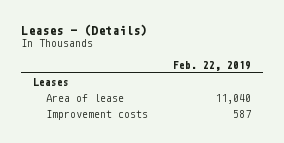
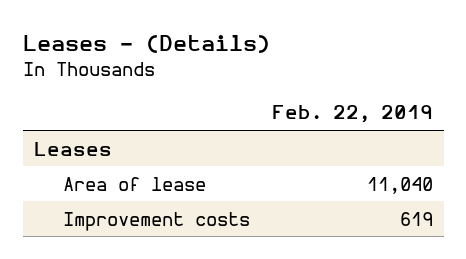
- Improvement costs | 587
+ Improvement costs | 619

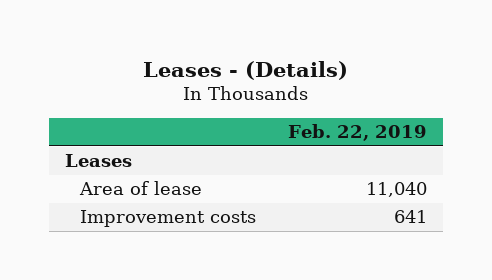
- Improvement costs | 619
+ Improvement costs | 641

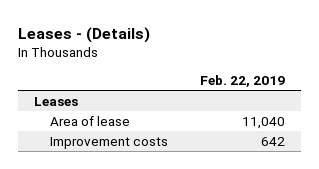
- Improvement costs | 641
+ Improvement costs | 642

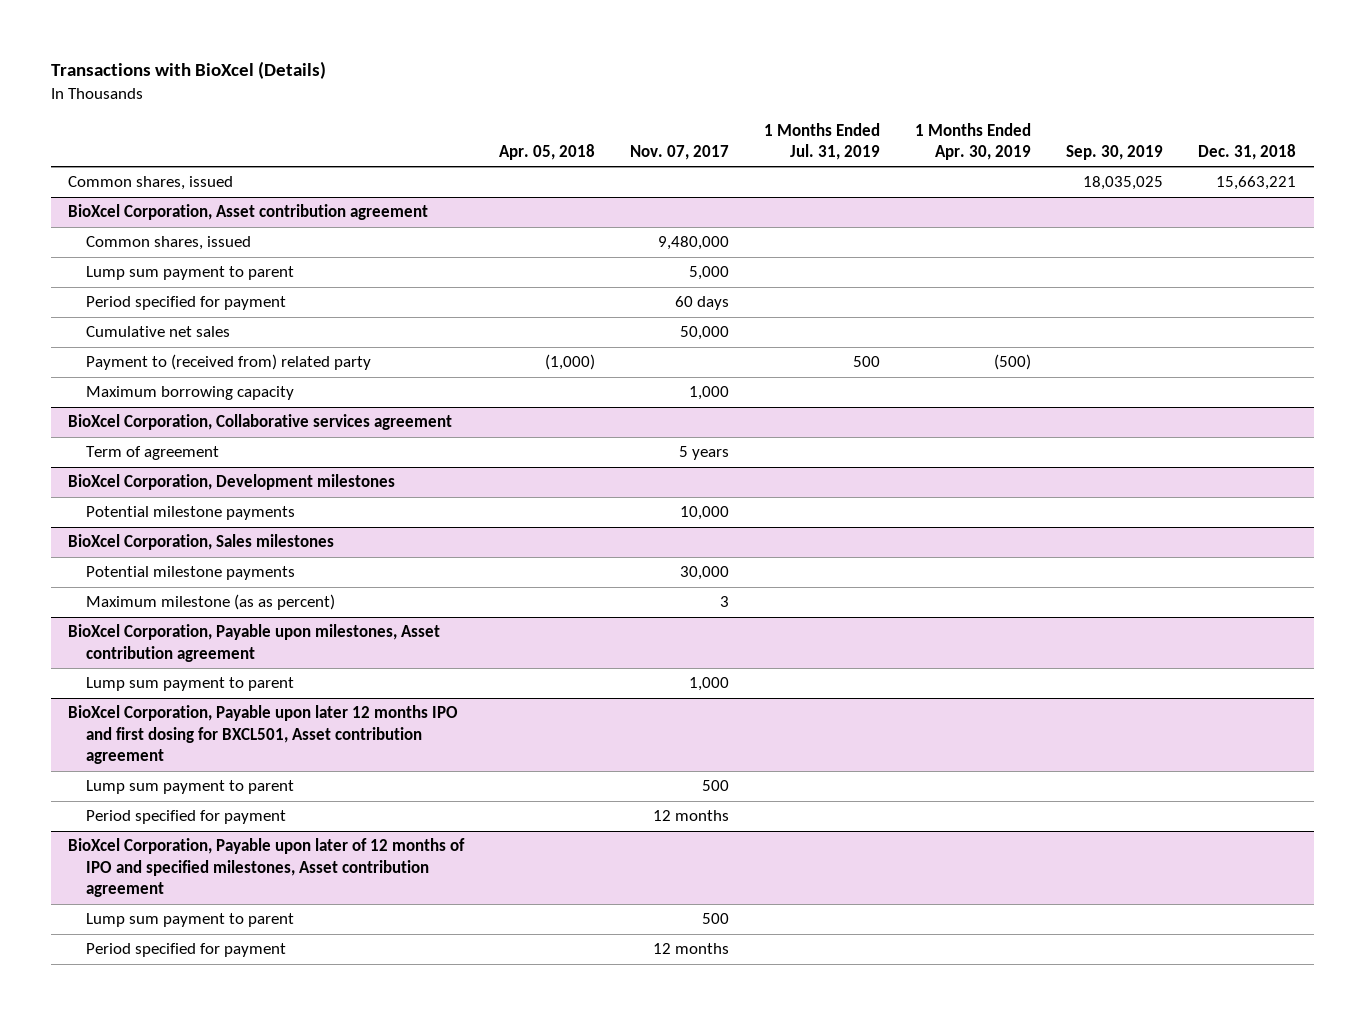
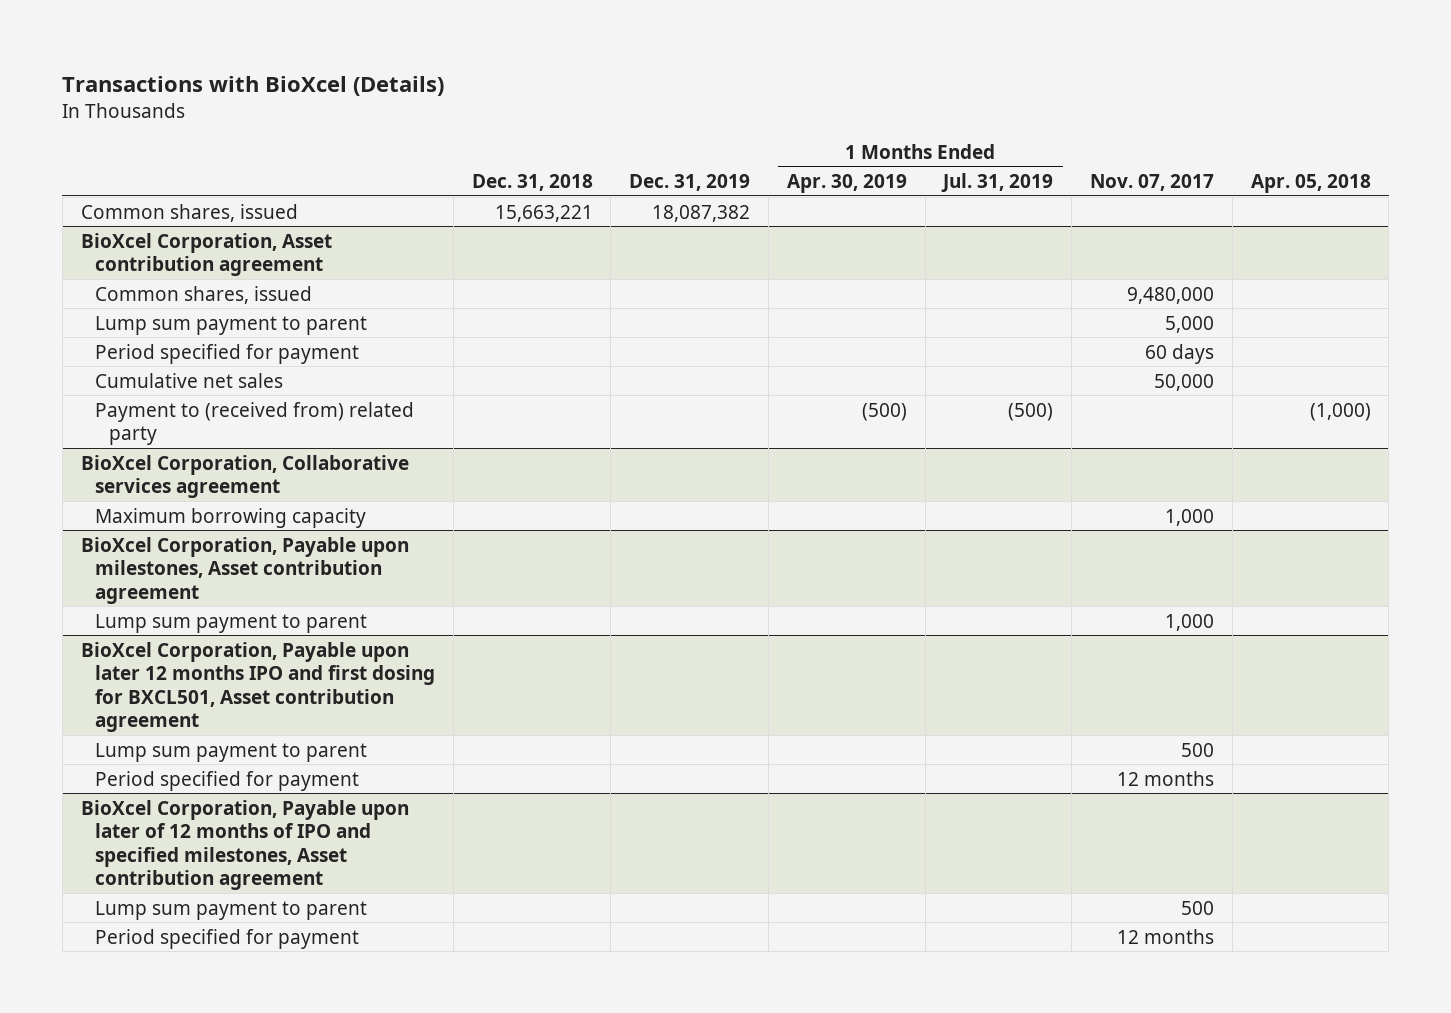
- | Apr. 05, 2018 | Nov. 07, 2017 | 1 Months Ended Jul. 31, 2019 | 1 Months Ended Apr. 30, 2019 | Sep. 30, 2019 | Dec. 31, 2018
+ | Dec. 31, 2018 | Dec. 31, 2019 | 1 Months Ended Apr. 30, 2019 | 1 Months Ended Jul. 31, 2019 | Nov. 07, 2017 | Apr. 05, 2018
@ BioXcel Corporation, Asset contribution agreement
- Payment to (received from) related party | (1,000) | | 500 | (500) | |
- Maximum borrowing capacity | | 1,000 | | | |
+ Payment to (received from) related party | | | (500) | (500) | | (1,000)
@ BioXcel Corporation, Collaborative services agreement
- Term of agreement | | 5 years | | | |
- BioXcel Corporation, Development milestones
- Potential milestone payments | | 10,000 | | | |
- BioXcel Corporation, Sales milestones
- Potential milestone payments | | 30,000 | | | |
- Maximum milestone (as as percent) | | 3 | | | |
@ BioXcel Corporation, Collaborative services agreement
+ Maximum borrowing capacity | | | | | 1,000 |

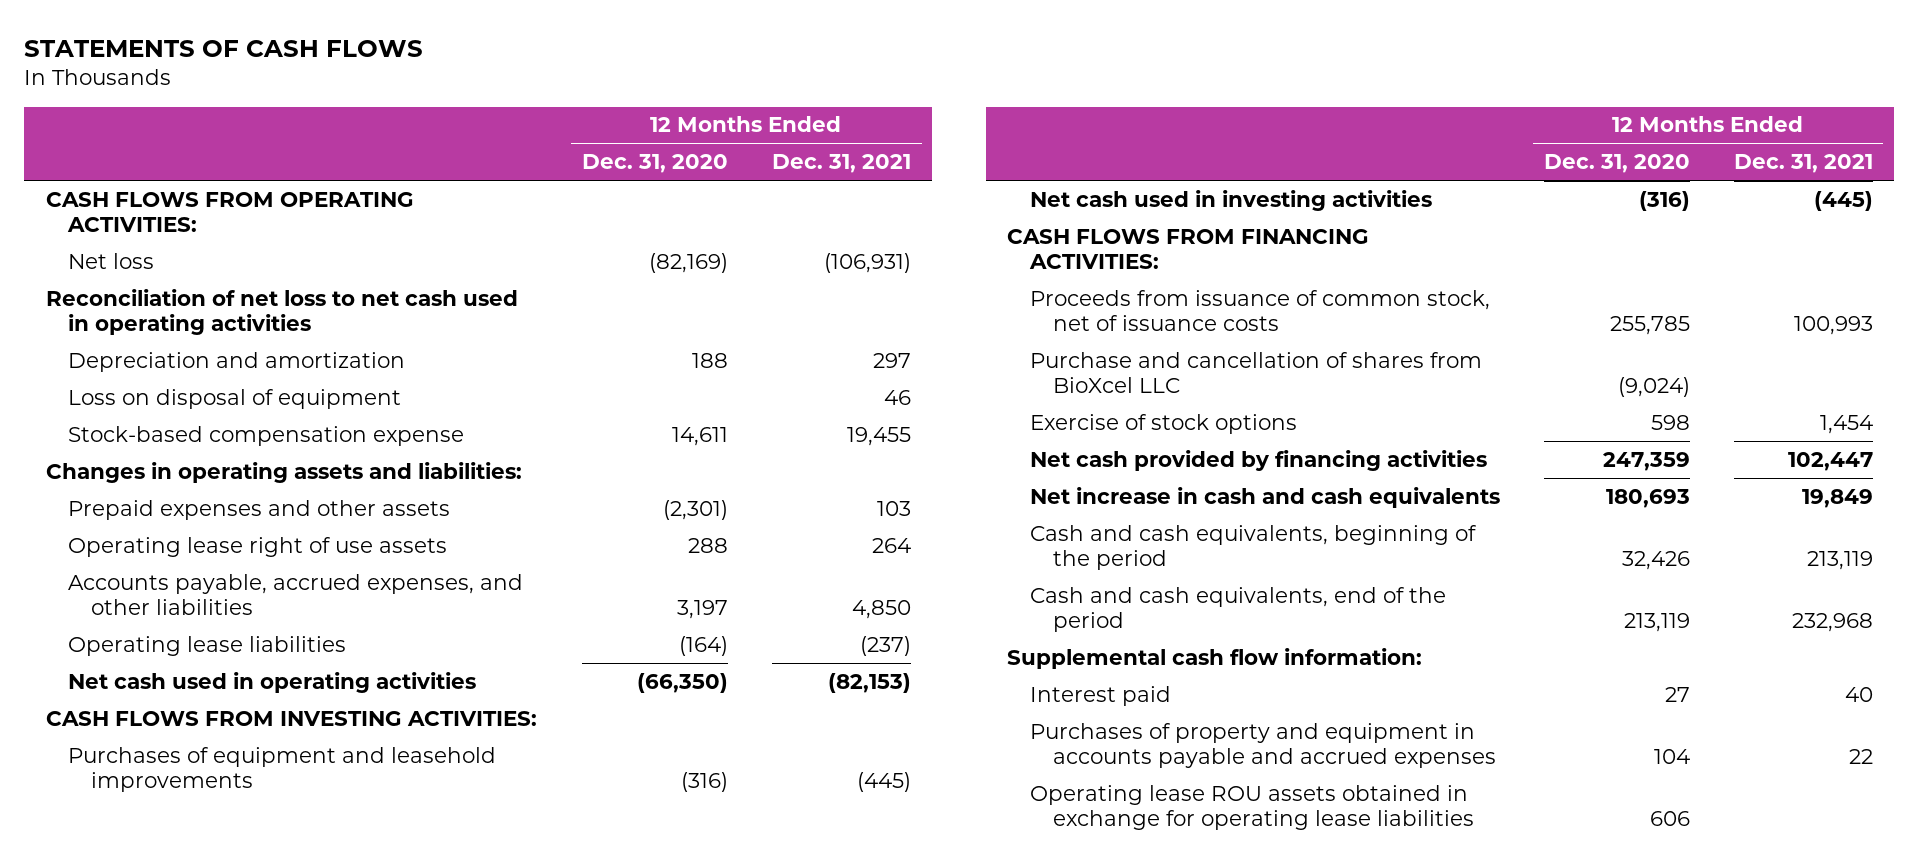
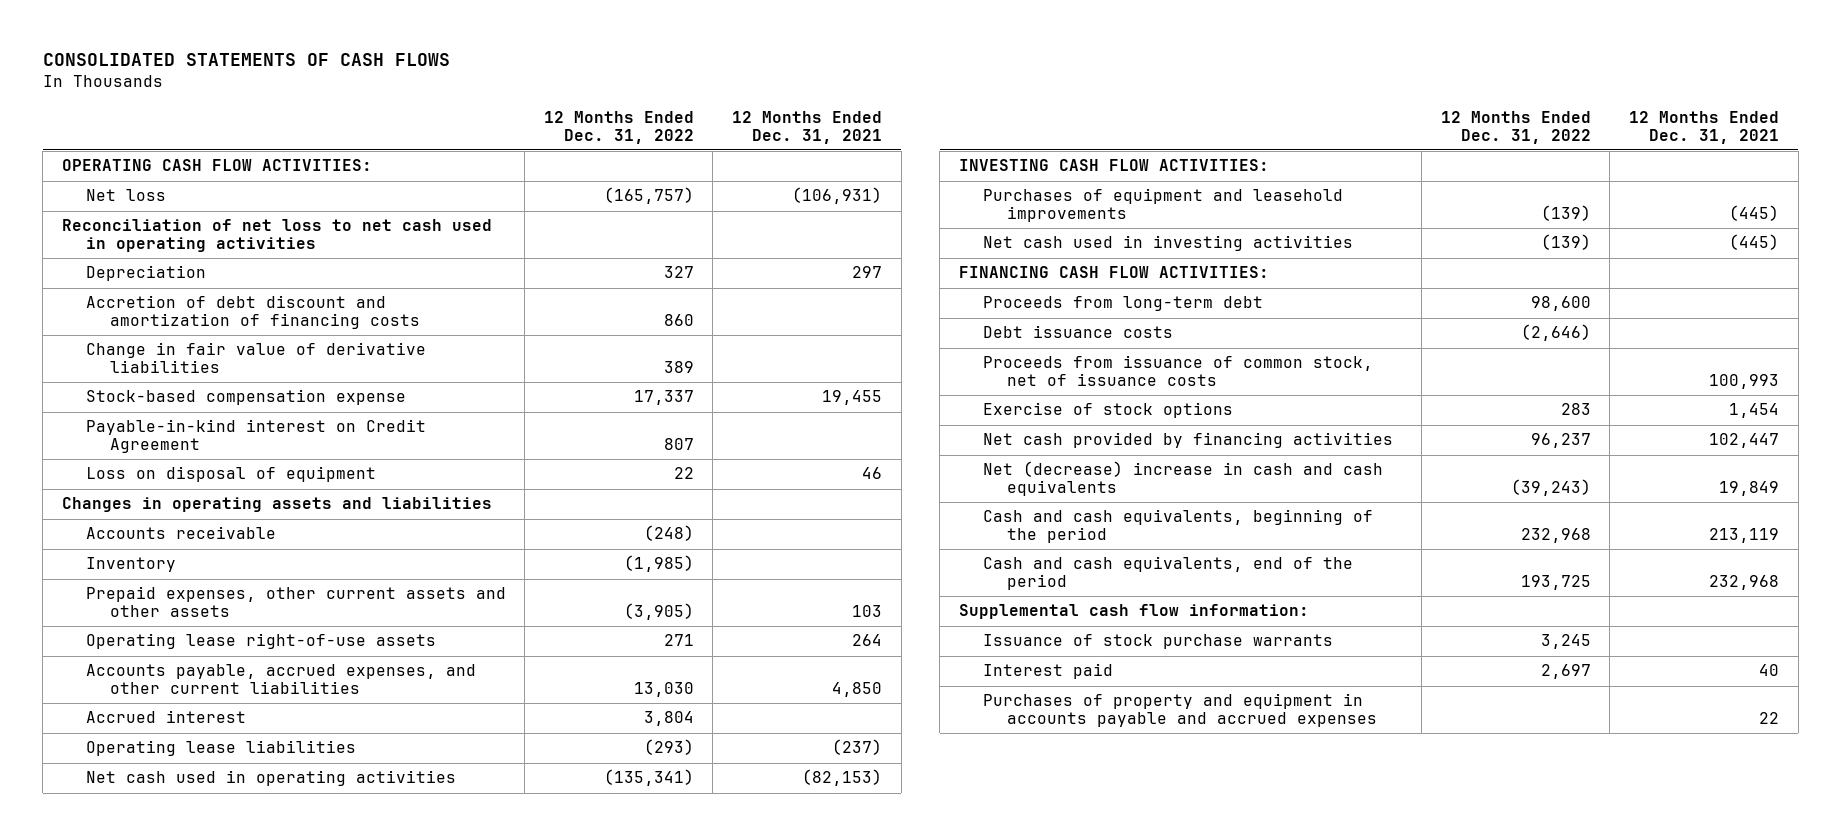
- STATEMENTS OF CASH FLOWS
+ CONSOLIDATED STATEMENTS OF CASH FLOWS
- | 12 Months Ended Dec. 31, 2020 | 12 Months Ended Dec. 31, 2021
+ | 12 Months Ended Dec. 31, 2022 | 12 Months Ended Dec. 31, 2021
- CASH FLOWS FROM OPERATING ACTIVITIES:
+ OPERATING CASH FLOW ACTIVITIES:
- Depreciation and amortization | 188 | 297
+ Depreciation | 327 | 297
+ Accretion of debt discount and amortization of financing costs | 860 |
+ Change in fair value of derivative liabilities | 389 |
- Changes in operating assets and liabilities:
- Prepaid expenses and other assets | (2,301) | 103
- Operating lease right of use assets | 288 | 264
- Accounts payable, accrued expenses, and other liabilities | 3,197 | 4,850
+ Payable-in-kind interest on Credit Agreement | 807 |
moved down: Loss on disposal of equipment | 22 | 46
+ Changes in operating assets and liabilities
+ Accounts receivable | (248) |
+ Inventory | (1,985) |
+ Prepaid expenses, other current assets and other assets | (3,905) | 103
+ Operating lease right-of-use assets | 271 | 264
+ Accounts payable, accrued expenses, and other current liabilities | 13,030 | 4,850
+ Accrued interest | 3,804 |
- CASH FLOWS FROM INVESTING ACTIVITIES:
+ INVESTING CASH FLOW ACTIVITIES:
- CASH FLOWS FROM FINANCING ACTIVITIES:
+ FINANCING CASH FLOW ACTIVITIES:
+ Proceeds from long-term debt | 98,600 |
+ Debt issuance costs | (2,646) |
- Purchase and cancellation of shares from BioXcel LLC | (9,024) |
- Net increase in cash and cash equivalents | 180,693 | 19,849
+ Net (decrease) increase in cash and cash equivalents | (39,243) | 19,849
+ Issuance of stock purchase warrants | 3,245 |
- Operating lease ROU assets obtained in exchange for operating lease liabilities | 606 |

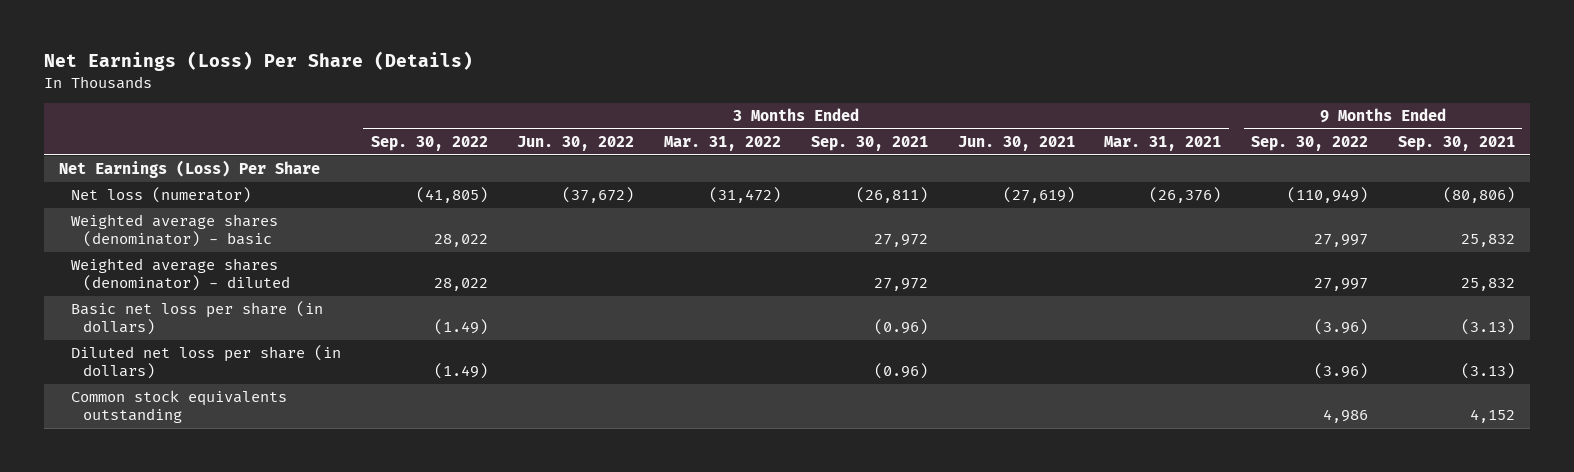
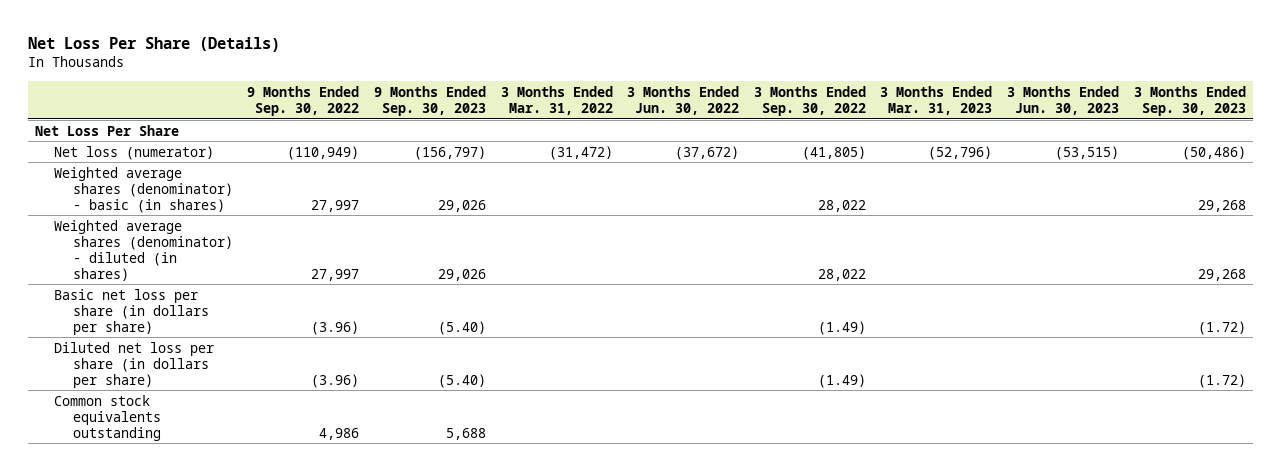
- Net Earnings (Loss) Per Share (Details)
+ Net Loss Per Share (Details)
- | 3 Months Ended Sep. 30, 2022 | 3 Months Ended Jun. 30, 2022 | 3 Months Ended Mar. 31, 2022 | 3 Months Ended Sep. 30, 2021 | 3 Months Ended Jun. 30, 2021 | 3 Months Ended Mar. 31, 2021 | 9 Months Ended Sep. 30, 2022 | 9 Months Ended Sep. 30, 2021
+ | 9 Months Ended Sep. 30, 2022 | 9 Months Ended Sep. 30, 2023 | 3 Months Ended Mar. 31, 2022 | 3 Months Ended Jun. 30, 2022 | 3 Months Ended Sep. 30, 2022 | 3 Months Ended Mar. 31, 2023 | 3 Months Ended Jun. 30, 2023 | 3 Months Ended Sep. 30, 2023
- Net Earnings (Loss) Per Share
+ Net Loss Per Share
- Weighted average shares (denominator) - basic | 28,022 | | | 27,972 | | | 27,997 | 25,832
- Weighted average shares (denominator) - diluted | 28,022 | | | 27,972 | | | 27,997 | 25,832
- Basic net loss per share (in dollars) | (1.49) | | | (0.96) | | | (3.96) | (3.13)
- Diluted net loss per share (in dollars) | (1.49) | | | (0.96) | | | (3.96) | (3.13)
+ Weighted average shares (denominator) - basic (in shares) | 27,997 | 29,026 | | | 28,022 | | | 29,268
+ Weighted average shares (denominator) - diluted (in shares) | 27,997 | 29,026 | | | 28,022 | | | 29,268
+ Basic net loss per share (in dollars per share) | (3.96) | (5.40) | | | (1.49) | | | (1.72)
+ Diluted net loss per share (in dollars per share) | (3.96) | (5.40) | | | (1.49) | | | (1.72)

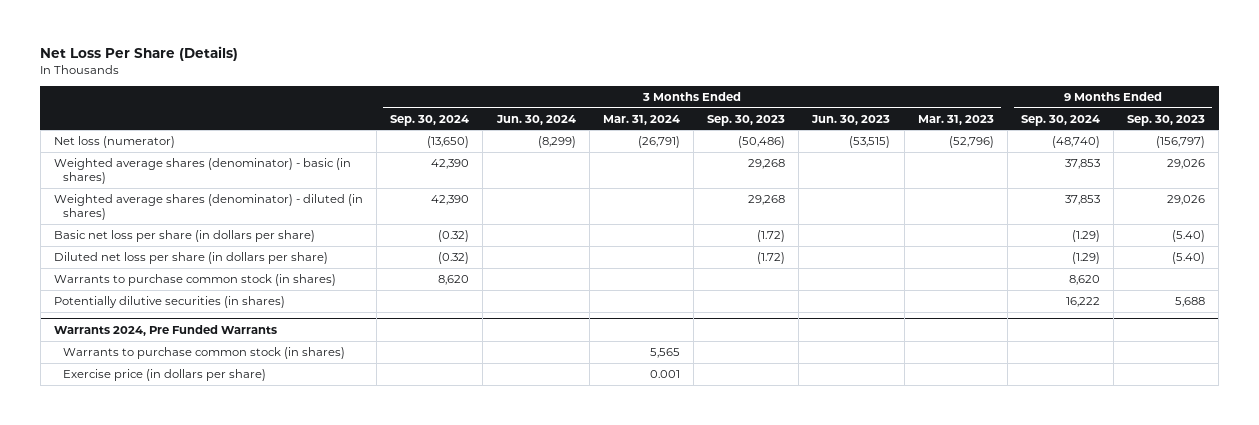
- | 9 Months Ended Sep. 30, 2022 | 9 Months Ended Sep. 30, 2023 | 3 Months Ended Mar. 31, 2022 | 3 Months Ended Jun. 30, 2022 | 3 Months Ended Sep. 30, 2022 | 3 Months Ended Mar. 31, 2023 | 3 Months Ended Jun. 30, 2023 | 3 Months Ended Sep. 30, 2023
+ | 3 Months Ended Sep. 30, 2024 | 3 Months Ended Jun. 30, 2024 | 3 Months Ended Mar. 31, 2024 | 3 Months Ended Sep. 30, 2023 | 3 Months Ended Jun. 30, 2023 | 3 Months Ended Mar. 31, 2023 | 9 Months Ended Sep. 30, 2024 | 9 Months Ended Sep. 30, 2023
- Net Loss Per Share
- Common stock equivalents outstanding | 4,986 | 5,688 | | | | | |
+ Warrants to purchase common stock (in shares) | 8,620 | | | | | | 8,620 |
+ Potentially dilutive securities (in shares) | | | | | | | 16,222 | 5,688
+ Warrants 2024, Pre Funded Warrants
+ Warrants to purchase common stock (in shares) | | | 5,565 | | | | |
+ Exercise price (in dollars per share) | | | 0.001 | | | | |

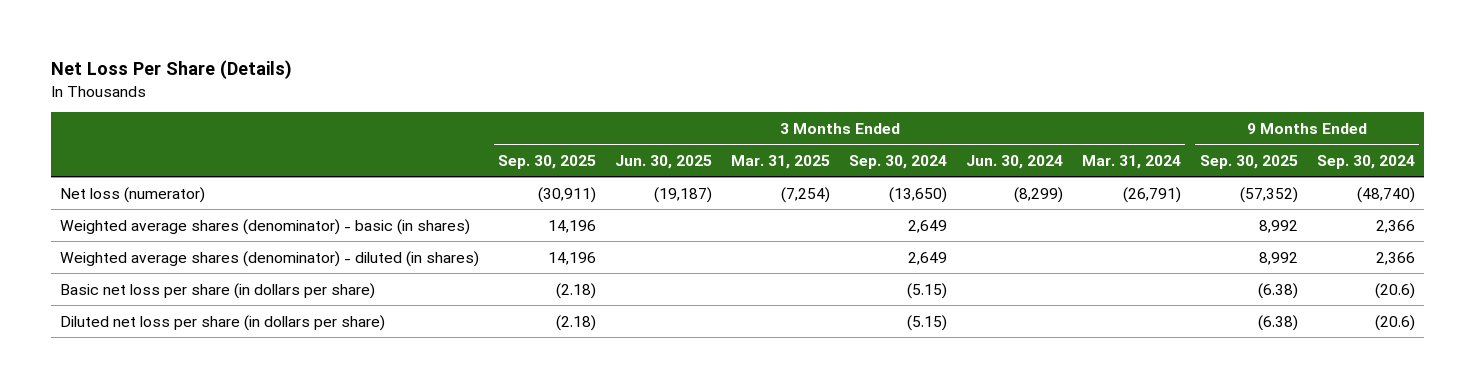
- | 3 Months Ended Sep. 30, 2024 | 3 Months Ended Jun. 30, 2024 | 3 Months Ended Mar. 31, 2024 | 3 Months Ended Sep. 30, 2023 | 3 Months Ended Jun. 30, 2023 | 3 Months Ended Mar. 31, 2023 | 9 Months Ended Sep. 30, 2024 | 9 Months Ended Sep. 30, 2023
+ | 3 Months Ended Sep. 30, 2025 | 3 Months Ended Jun. 30, 2025 | 3 Months Ended Mar. 31, 2025 | 3 Months Ended Sep. 30, 2024 | 3 Months Ended Jun. 30, 2024 | 3 Months Ended Mar. 31, 2024 | 9 Months Ended Sep. 30, 2025 | 9 Months Ended Sep. 30, 2024
- Weighted average shares (denominator) - basic (in shares) | 42,390 | | | 29,268 | | | 37,853 | 29,026
- Weighted average shares (denominator) - diluted (in shares) | 42,390 | | | 29,268 | | | 37,853 | 29,026
- Basic net loss per share (in dollars per share) | (0.32) | | | (1.72) | | | (1.29) | (5.40)
- Diluted net loss per share (in dollars per share) | (0.32) | | | (1.72) | | | (1.29) | (5.40)
- Warrants to purchase common stock (in shares) | 8,620 | | | | | | 8,620 |
- Potentially dilutive securities (in shares) | | | | | | | 16,222 | 5,688
- Warrants 2024, Pre Funded Warrants
- Warrants to purchase common stock (in shares) | | | 5,565 | | | | |
- Exercise price (in dollars per share) | | | 0.001 | | | | |
+ Weighted average shares (denominator) - basic (in shares) | 14,196 | | | 2,649 | | | 8,992 | 2,366
+ Weighted average shares (denominator) - diluted (in shares) | 14,196 | | | 2,649 | | | 8,992 | 2,366
+ Basic net loss per share (in dollars per share) | (2.18) | | | (5.15) | | | (6.38) | (20.6)
+ Diluted net loss per share (in dollars per share) | (2.18) | | | (5.15) | | | (6.38) | (20.6)

